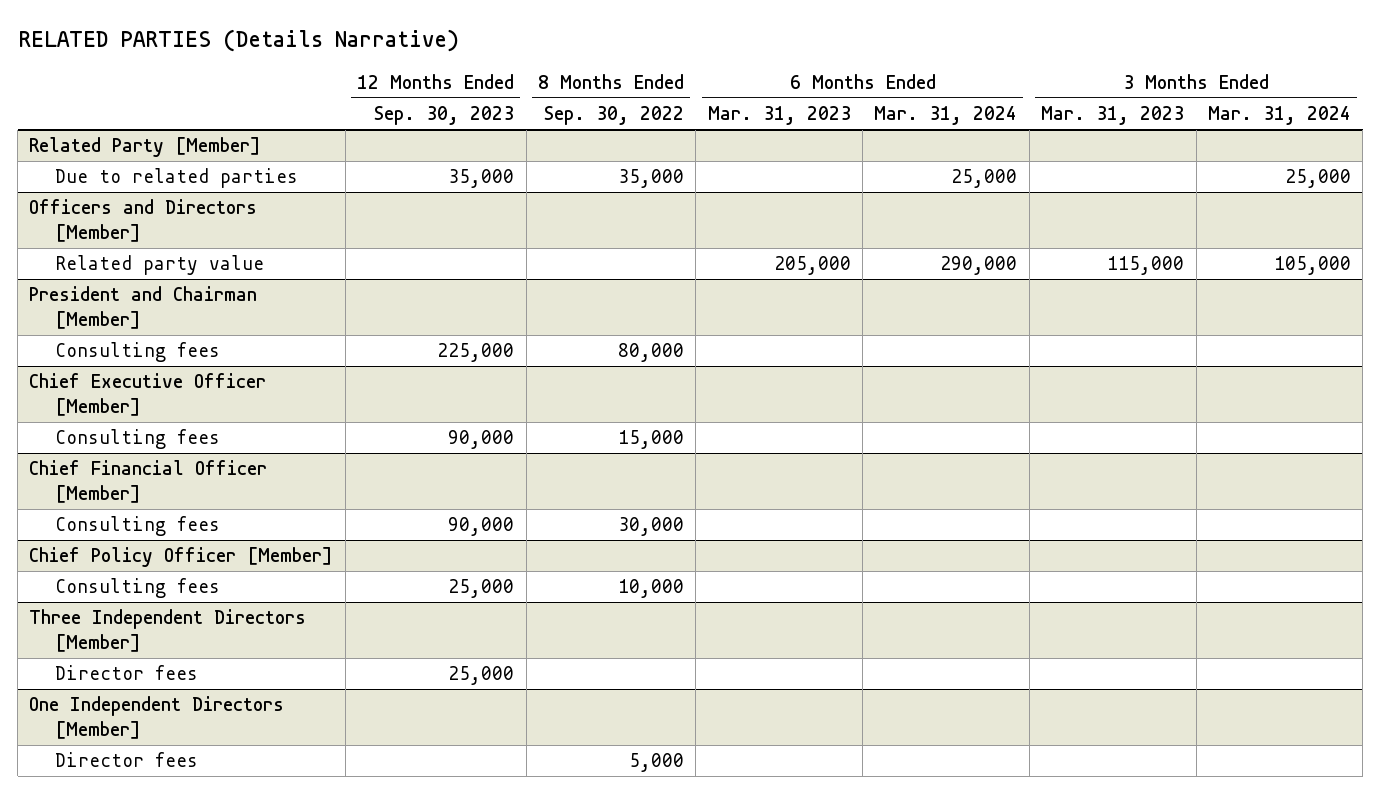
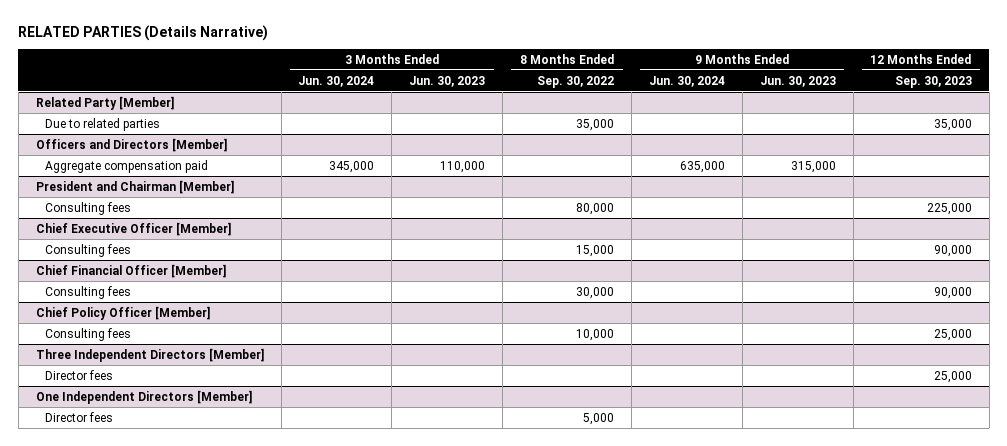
- | 12 Months Ended Sep. 30, 2023 | 8 Months Ended Sep. 30, 2022 | 6 Months Ended Mar. 31, 2023 | 6 Months Ended Mar. 31, 2024 | 3 Months Ended Mar. 31, 2023 | 3 Months Ended Mar. 31, 2024
+ | 3 Months Ended Jun. 30, 2024 | 3 Months Ended Jun. 30, 2023 | 8 Months Ended Sep. 30, 2022 | 9 Months Ended Jun. 30, 2024 | 9 Months Ended Jun. 30, 2023 | 12 Months Ended Sep. 30, 2023
@ Officers and Directors [Member]
- Related party value | | | 205,000 | 290,000 | 115,000 | 105,000
+ Aggregate compensation paid | 345,000 | 110,000 | | 635,000 | 315,000 |

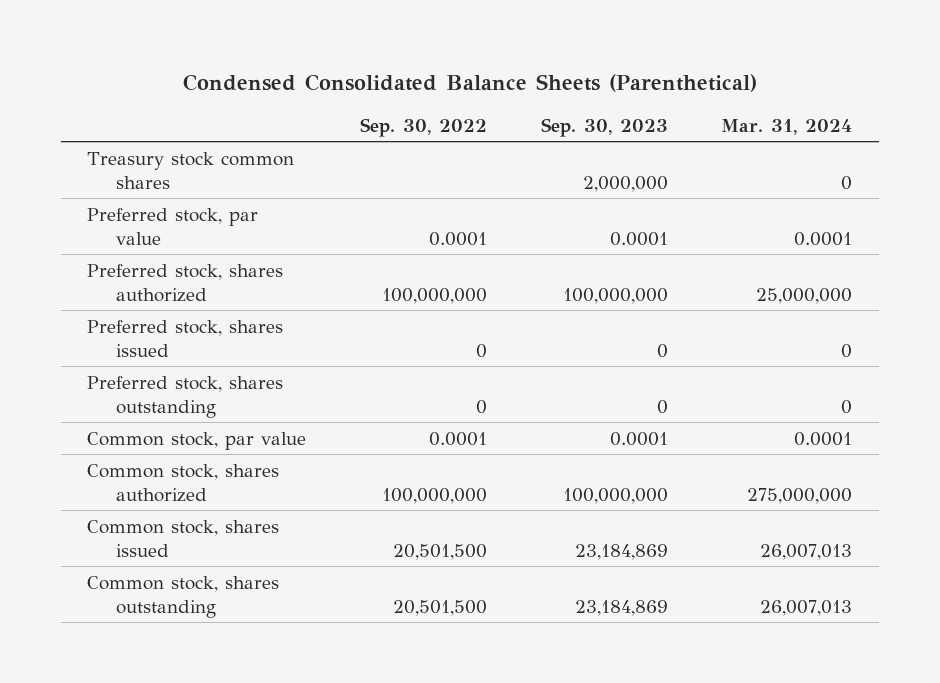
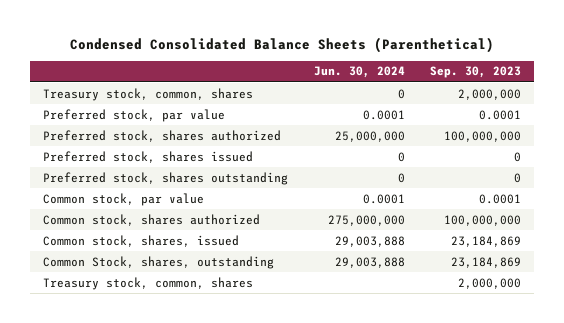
- | Sep. 30, 2022 | Sep. 30, 2023 | Mar. 31, 2024
+ | Jun. 30, 2024 | Sep. 30, 2023
- Treasury stock common shares | | 2,000,000 | 0
+ Treasury stock, common, shares | 0 | 2,000,000
- Common stock, shares issued | 20,501,500 | 23,184,869 | 26,007,013
- Common stock, shares outstanding | 20,501,500 | 23,184,869 | 26,007,013
+ Common stock, shares, issued | 29,003,888 | 23,184,869
+ Common Stock, shares, outstanding | 29,003,888 | 23,184,869
+ Treasury stock, common, shares | | 2,000,000

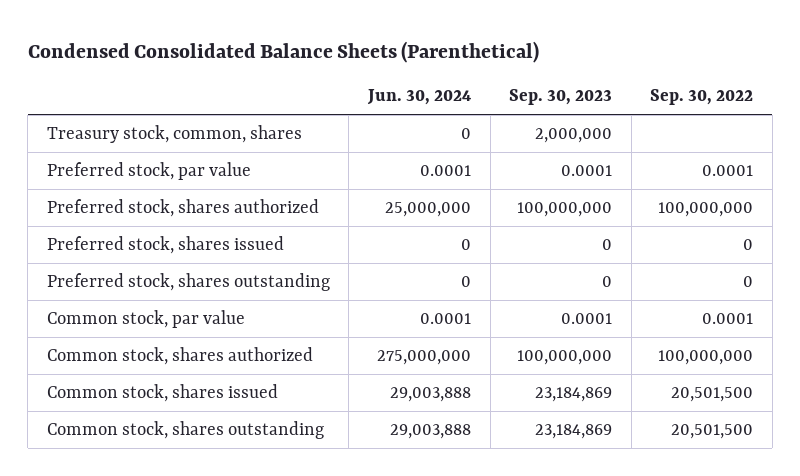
- | Jun. 30, 2024 | Sep. 30, 2023
+ | Jun. 30, 2024 | Sep. 30, 2023 | Sep. 30, 2022
- Common stock, shares, issued | 29,003,888 | 23,184,869
- Common Stock, shares, outstanding | 29,003,888 | 23,184,869
- Treasury stock, common, shares | | 2,000,000
+ Common stock, shares issued | 29,003,888 | 23,184,869 | 20,501,500
+ Common stock, shares outstanding | 29,003,888 | 23,184,869 | 20,501,500

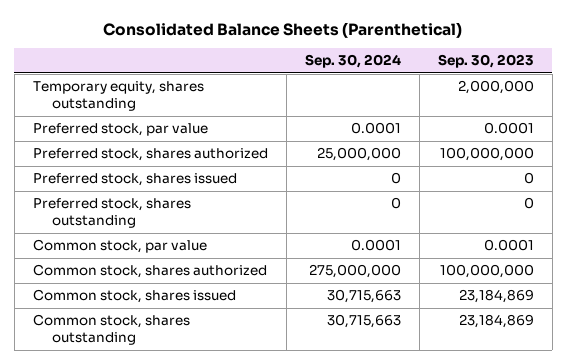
- Condensed Consolidated Balance Sheets (Parenthetical)
+ Consolidated Balance Sheets (Parenthetical)
- | Jun. 30, 2024 | Sep. 30, 2023 | Sep. 30, 2022
+ | Sep. 30, 2024 | Sep. 30, 2023
- Treasury stock, common, shares | 0 | 2,000,000 |
+ Temporary equity, shares outstanding | | 2,000,000

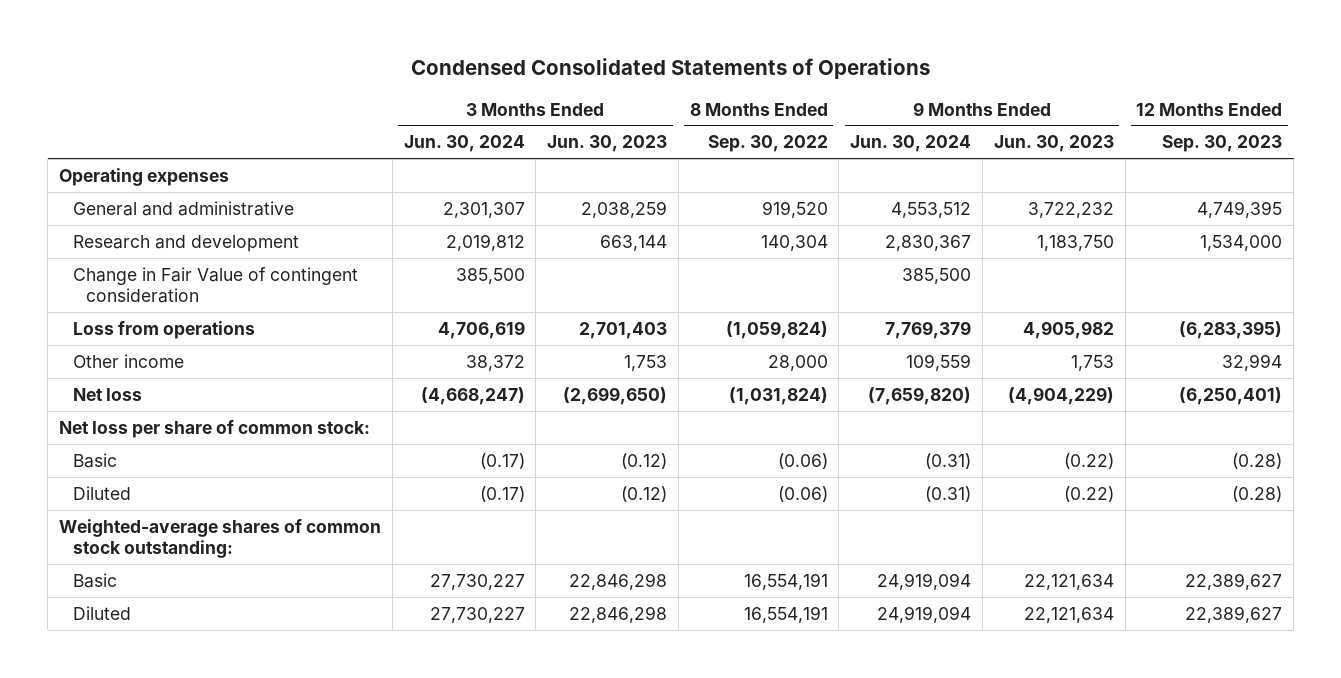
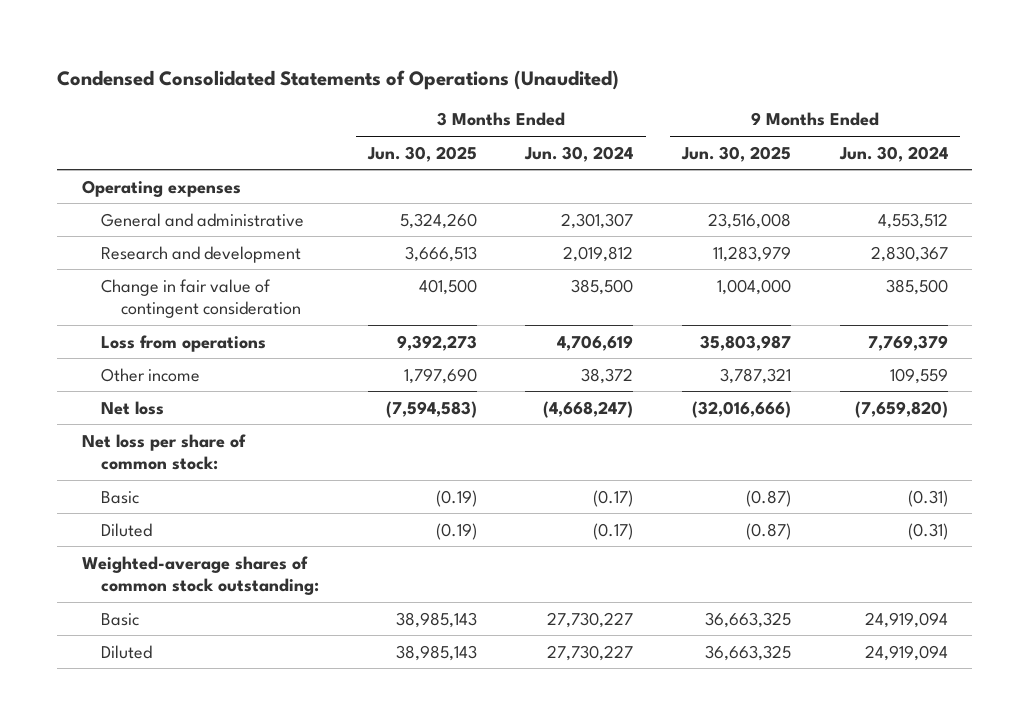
- Condensed Consolidated Statements of Operations
+ Condensed Consolidated Statements of Operations (Unaudited)
- | 3 Months Ended Jun. 30, 2024 | 3 Months Ended Jun. 30, 2023 | 8 Months Ended Sep. 30, 2022 | 9 Months Ended Jun. 30, 2024 | 9 Months Ended Jun. 30, 2023 | 12 Months Ended Sep. 30, 2023
+ | 3 Months Ended Jun. 30, 2025 | 3 Months Ended Jun. 30, 2024 | 9 Months Ended Jun. 30, 2025 | 9 Months Ended Jun. 30, 2024
- Change in Fair Value of contingent consideration | 385,500 | | | 385,500 | |
+ Change in fair value of contingent consideration | 401,500 | 385,500 | 1,004,000 | 385,500

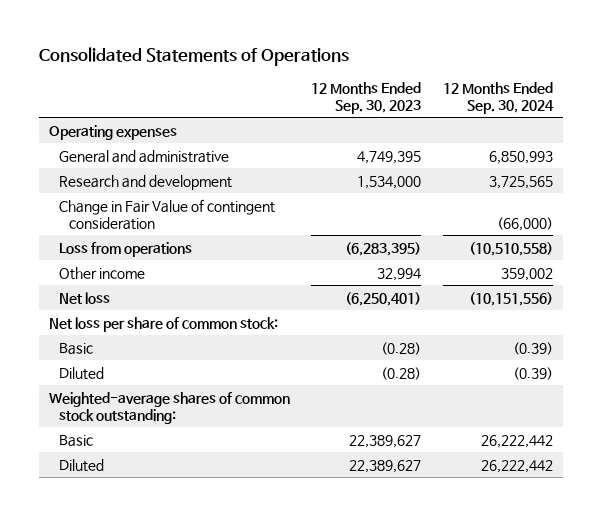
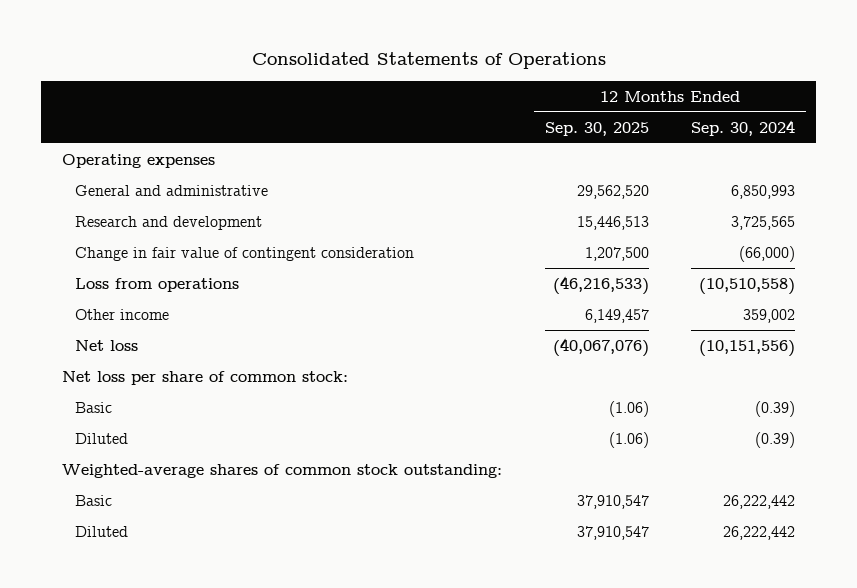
- | 12 Months Ended Sep. 30, 2023 | 12 Months Ended Sep. 30, 2024
+ | 12 Months Ended Sep. 30, 2025 | 12 Months Ended Sep. 30, 2024
- Change in Fair Value of contingent consideration | | (66,000)
+ Change in fair value of contingent consideration | 1,207,500 | (66,000)

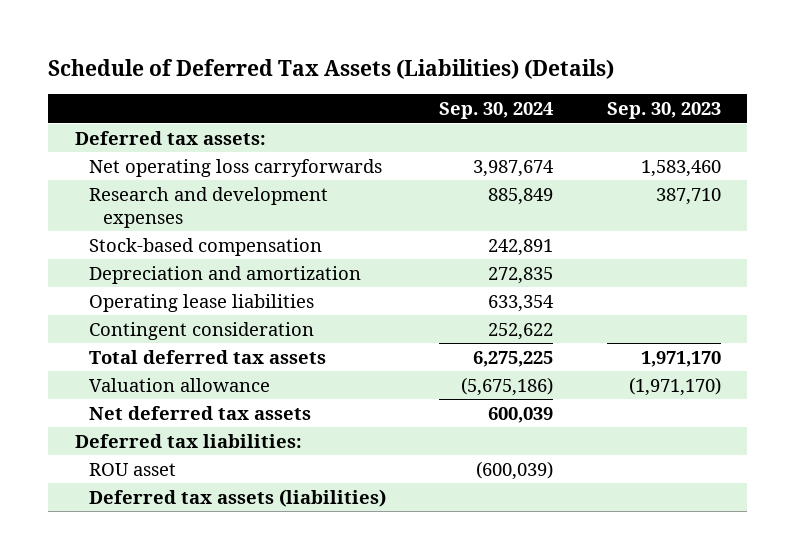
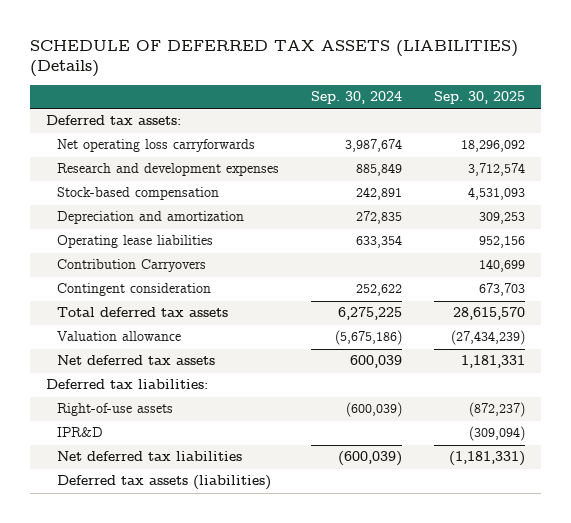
- Schedule of Deferred Tax Assets (Liabilities) (Details)
+ SCHEDULE OF DEFERRED TAX ASSETS (LIABILITIES) (Details)
- | Sep. 30, 2024 | Sep. 30, 2023
+ | Sep. 30, 2024 | Sep. 30, 2025
+ Contribution Carryovers | | 140,699
- ROU asset | (600,039) |
+ Right-of-use assets | (600,039) | (872,237)
+ IPR&D | | (309,094)
+ Net deferred tax liabilities | (600,039) | (1,181,331)

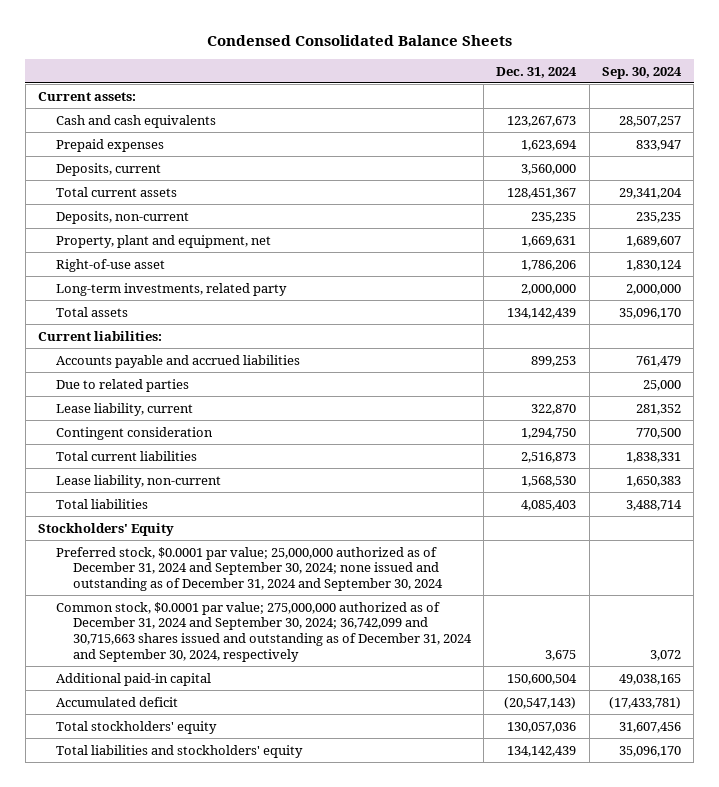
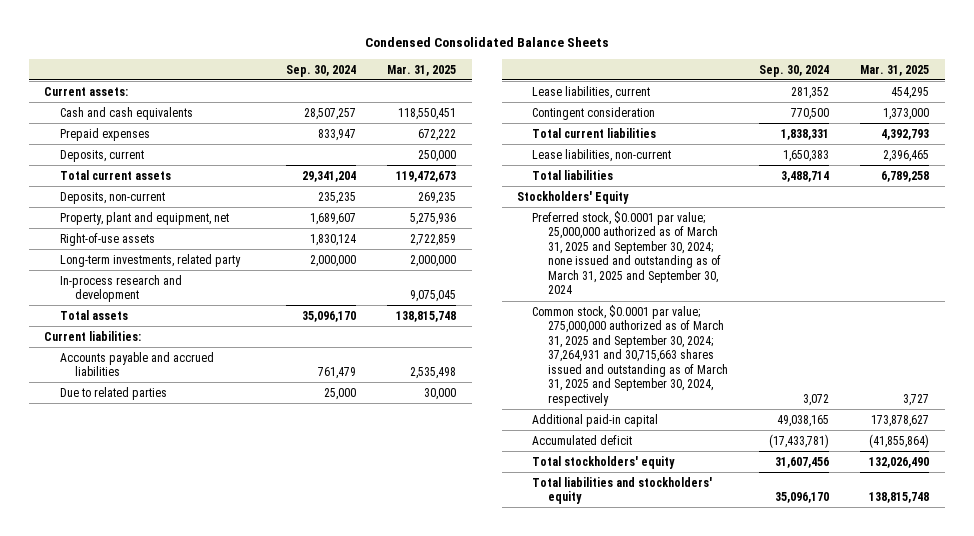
- | Dec. 31, 2024 | Sep. 30, 2024
+ | Sep. 30, 2024 | Mar. 31, 2025
- Right-of-use asset | 1,786,206 | 1,830,124
+ Right-of-use assets | 1,830,124 | 2,722,859
+ In-process research and development | | 9,075,045
- Lease liability, current | 322,870 | 281,352
+ Lease liabilities, current | 281,352 | 454,295
- Lease liability, non-current | 1,568,530 | 1,650,383
+ Lease liabilities, non-current | 1,650,383 | 2,396,465
- Preferred stock, $0.0001 par value; 25,000,000 authorized as of December 31, 2024 and September 30, 2024; none issued and outstanding as of December 31, 2024 and September 30, 2024
- Common stock, $0.0001 par value; 275,000,000 authorized as of December 31, 2024 and September 30, 2024; 36,742,099 and 30,715,663 shares issued and outstanding as of December 31, 2024 and September 30, 2024, respectively | 3,675 | 3,072
+ Preferred stock, $0.0001 par value; 25,000,000 authorized as of March 31, 2025 and September 30, 2024; none issued and outstanding as of March 31, 2025 and September 30, 2024
+ Common stock, $0.0001 par value; 275,000,000 authorized as of March 31, 2025 and September 30, 2024; 37,264,931 and 30,715,663 shares issued and outstanding as of March 31, 2025 and September 30, 2024, respectively | 3,072 | 3,727

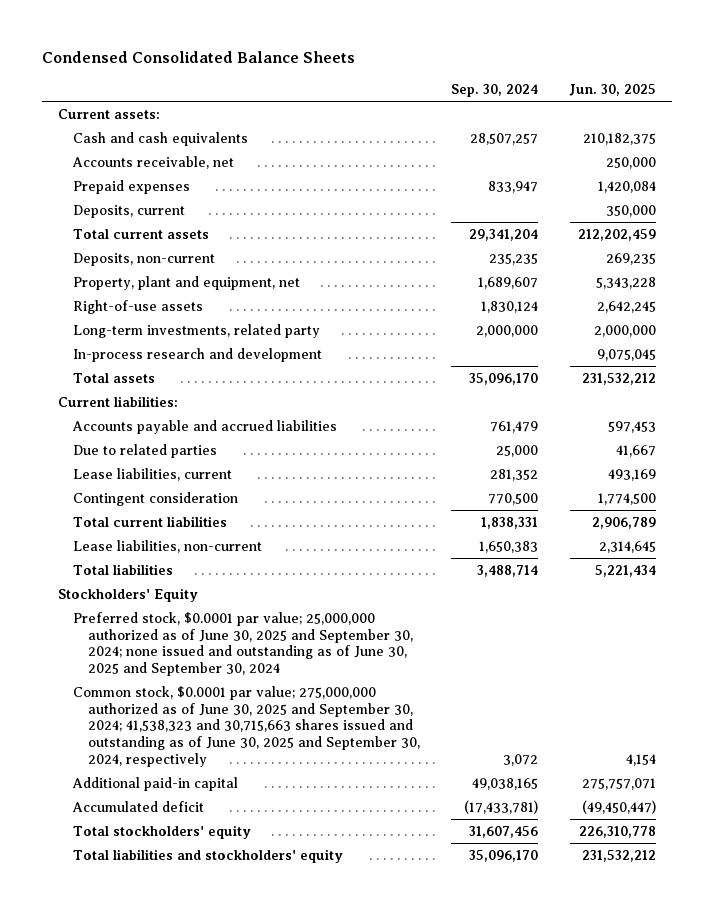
- | Sep. 30, 2024 | Mar. 31, 2025
+ | Sep. 30, 2024 | Jun. 30, 2025
+ Accounts receivable, net | | 250,000
- Preferred stock, $0.0001 par value; 25,000,000 authorized as of March 31, 2025 and September 30, 2024; none issued and outstanding as of March 31, 2025 and September 30, 2024
- Common stock, $0.0001 par value; 275,000,000 authorized as of March 31, 2025 and September 30, 2024; 37,264,931 and 30,715,663 shares issued and outstanding as of March 31, 2025 and September 30, 2024, respectively | 3,072 | 3,727
+ Preferred stock, $0.0001 par value; 25,000,000 authorized as of June 30, 2025 and September 30, 2024; none issued and outstanding as of June 30, 2025 and September 30, 2024
+ Common stock, $0.0001 par value; 275,000,000 authorized as of June 30, 2025 and September 30, 2024; 41,538,323 and 30,715,663 shares issued and outstanding as of June 30, 2025 and September 30, 2024, respectively | 3,072 | 4,154

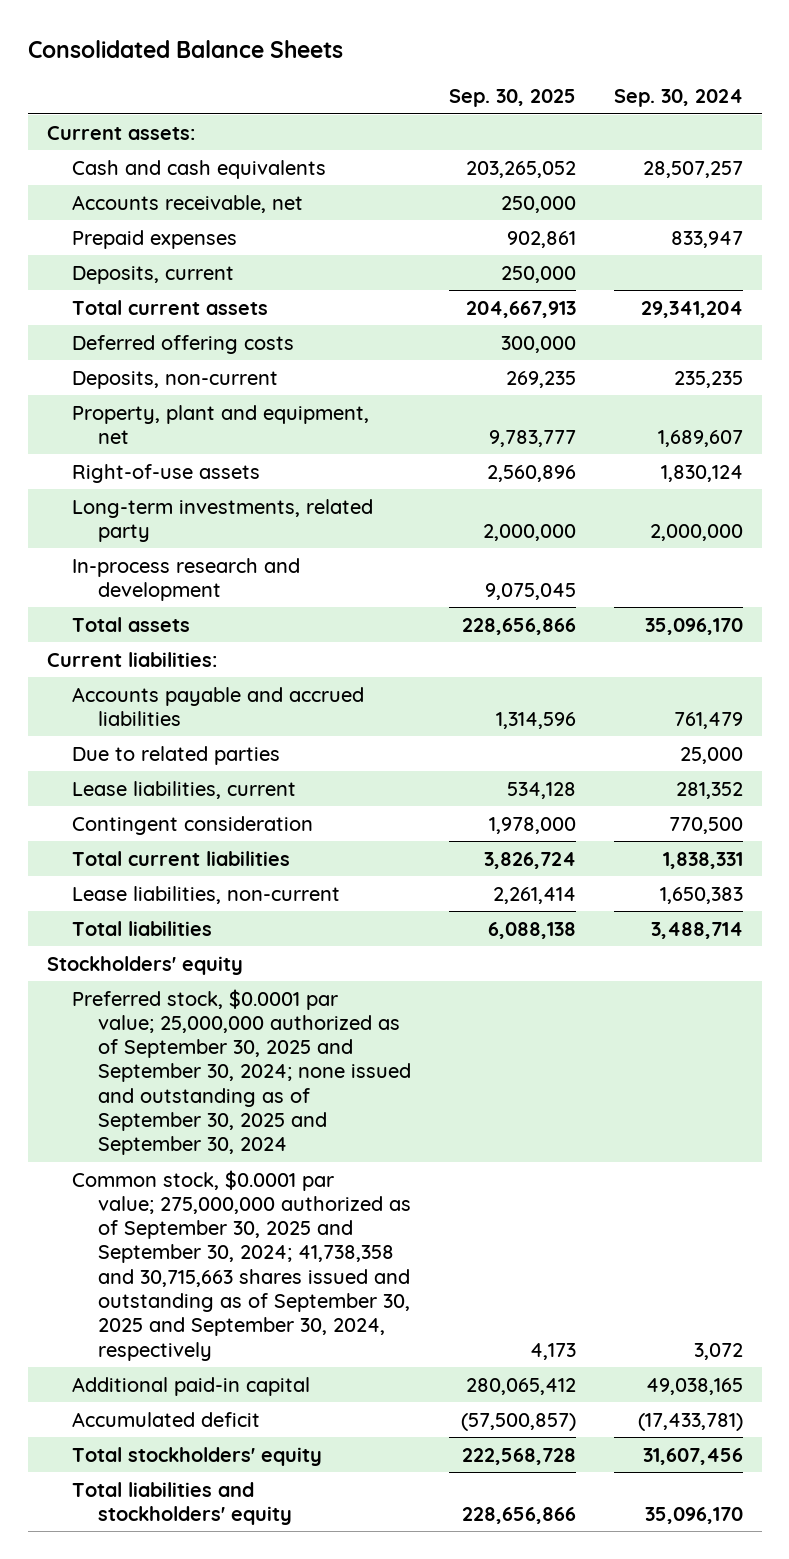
- Condensed Consolidated Balance Sheets
+ Consolidated Balance Sheets
- | Sep. 30, 2024 | Jun. 30, 2025
+ | Sep. 30, 2025 | Sep. 30, 2024
+ Deferred offering costs | 300,000 |
- Stockholders' Equity
- Preferred stock, $0.0001 par value; 25,000,000 authorized as of June 30, 2025 and September 30, 2024; none issued and outstanding as of June 30, 2025 and September 30, 2024
- Common stock, $0.0001 par value; 275,000,000 authorized as of June 30, 2025 and September 30, 2024; 41,538,323 and 30,715,663 shares issued and outstanding as of June 30, 2025 and September 30, 2024, respectively | 3,072 | 4,154
+ Stockholders' equity
+ Preferred stock, $0.0001 par value; 25,000,000 authorized as of September 30, 2025 and September 30, 2024; none issued and outstanding as of September 30, 2025 and September 30, 2024
+ Common stock, $0.0001 par value; 275,000,000 authorized as of September 30, 2025 and September 30, 2024; 41,738,358 and 30,715,663 shares issued and outstanding as of September 30, 2025 and September 30, 2024, respectively | 4,173 | 3,072

